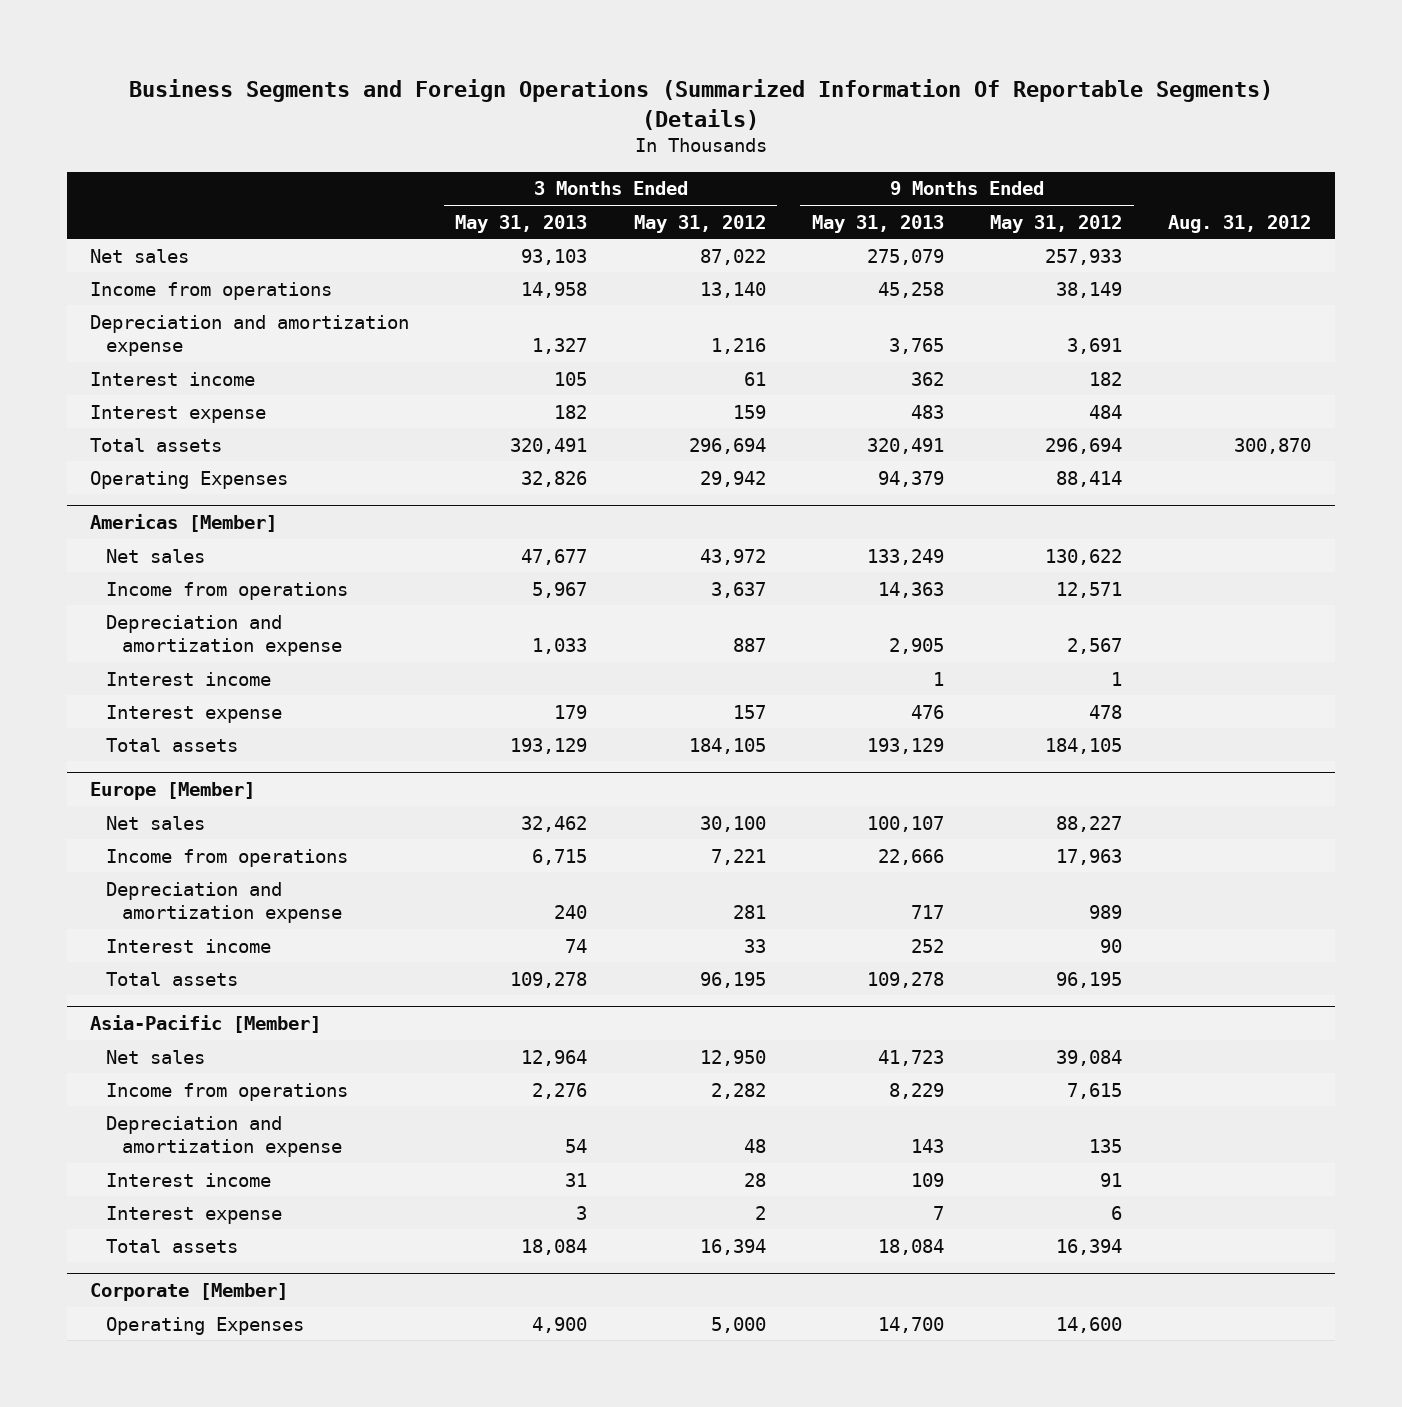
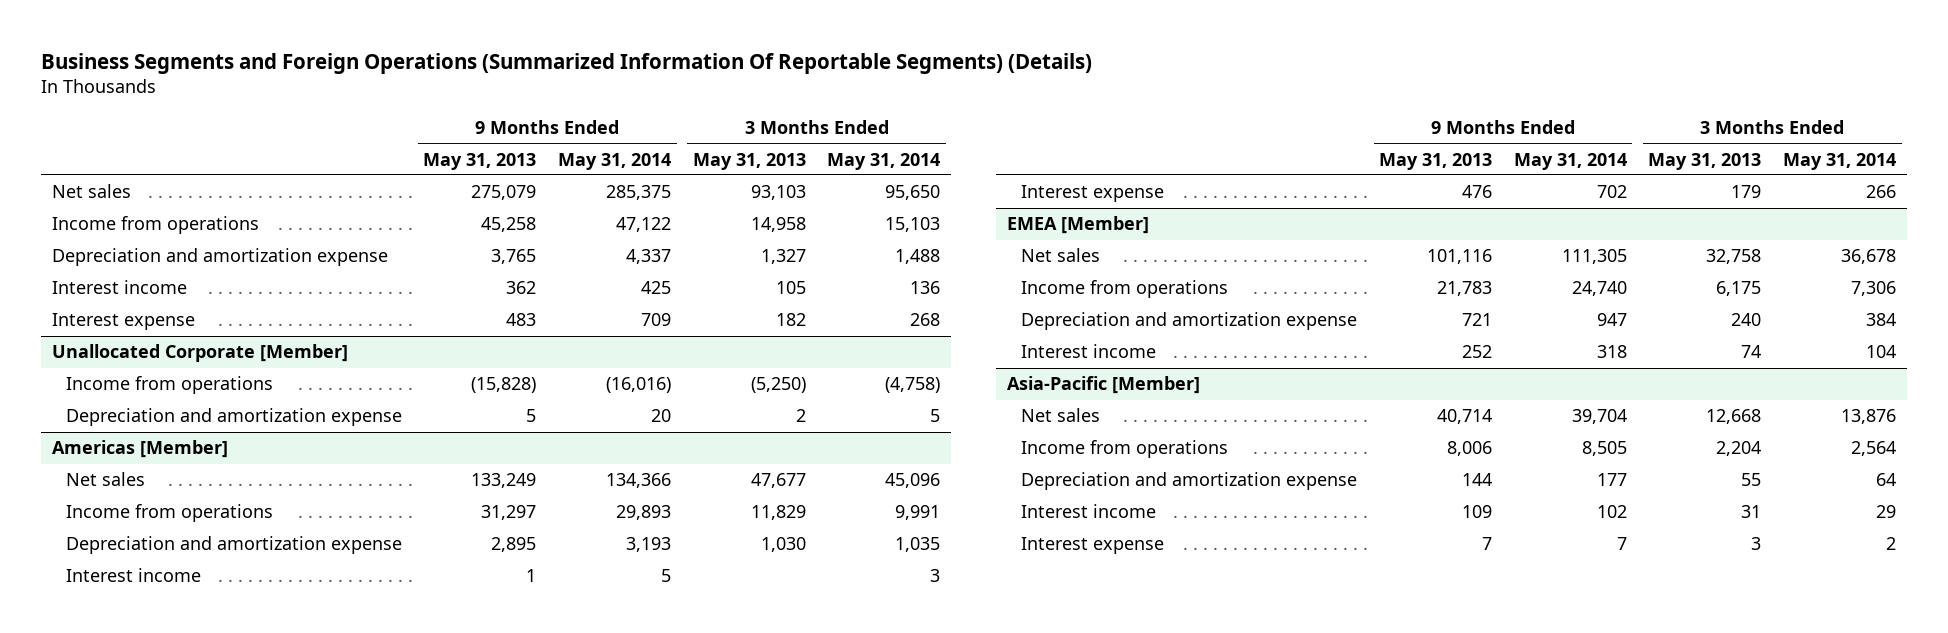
- | 3 Months Ended May 31, 2013 | 3 Months Ended May 31, 2012 | 9 Months Ended May 31, 2013 | 9 Months Ended May 31, 2012 | Aug. 31, 2012
+ | 9 Months Ended May 31, 2013 | 9 Months Ended May 31, 2014 | 3 Months Ended May 31, 2013 | 3 Months Ended May 31, 2014
- Total assets | 320,491 | 296,694 | 320,491 | 296,694 | 300,870
- Operating Expenses | 32,826 | 29,942 | 94,379 | 88,414 |
+ Unallocated Corporate [Member]
+ Income from operations | (15,828) | (16,016) | (5,250) | (4,758)
+ Depreciation and amortization expense | 5 | 20 | 2 | 5
@ Americas [Member]
- Income from operations | 5,967 | 3,637 | 14,363 | 12,571 |
- Depreciation and amortization expense | 1,033 | 887 | 2,905 | 2,567 |
+ Income from operations | 31,297 | 29,893 | 11,829 | 9,991
+ Depreciation and amortization expense | 2,895 | 3,193 | 1,030 | 1,035
- Total assets | 193,129 | 184,105 | 193,129 | 184,105 |
- Europe [Member]
- Net sales | 32,462 | 30,100 | 100,107 | 88,227 |
- Income from operations | 6,715 | 7,221 | 22,666 | 17,963 |
- Depreciation and amortization expense | 240 | 281 | 717 | 989 |
+ EMEA [Member]
+ Net sales | 101,116 | 111,305 | 32,758 | 36,678
+ Income from operations | 21,783 | 24,740 | 6,175 | 7,306
+ Depreciation and amortization expense | 721 | 947 | 240 | 384
- Total assets | 109,278 | 96,195 | 109,278 | 96,195 |
@ Asia-Pacific [Member]
- Net sales | 12,964 | 12,950 | 41,723 | 39,084 |
- Income from operations | 2,276 | 2,282 | 8,229 | 7,615 |
- Depreciation and amortization expense | 54 | 48 | 143 | 135 |
+ Net sales | 40,714 | 39,704 | 12,668 | 13,876
+ Income from operations | 8,006 | 8,505 | 2,204 | 2,564
+ Depreciation and amortization expense | 144 | 177 | 55 | 64
- Total assets | 18,084 | 16,394 | 18,084 | 16,394 |
- Corporate [Member]
- Operating Expenses | 4,900 | 5,000 | 14,700 | 14,600 |

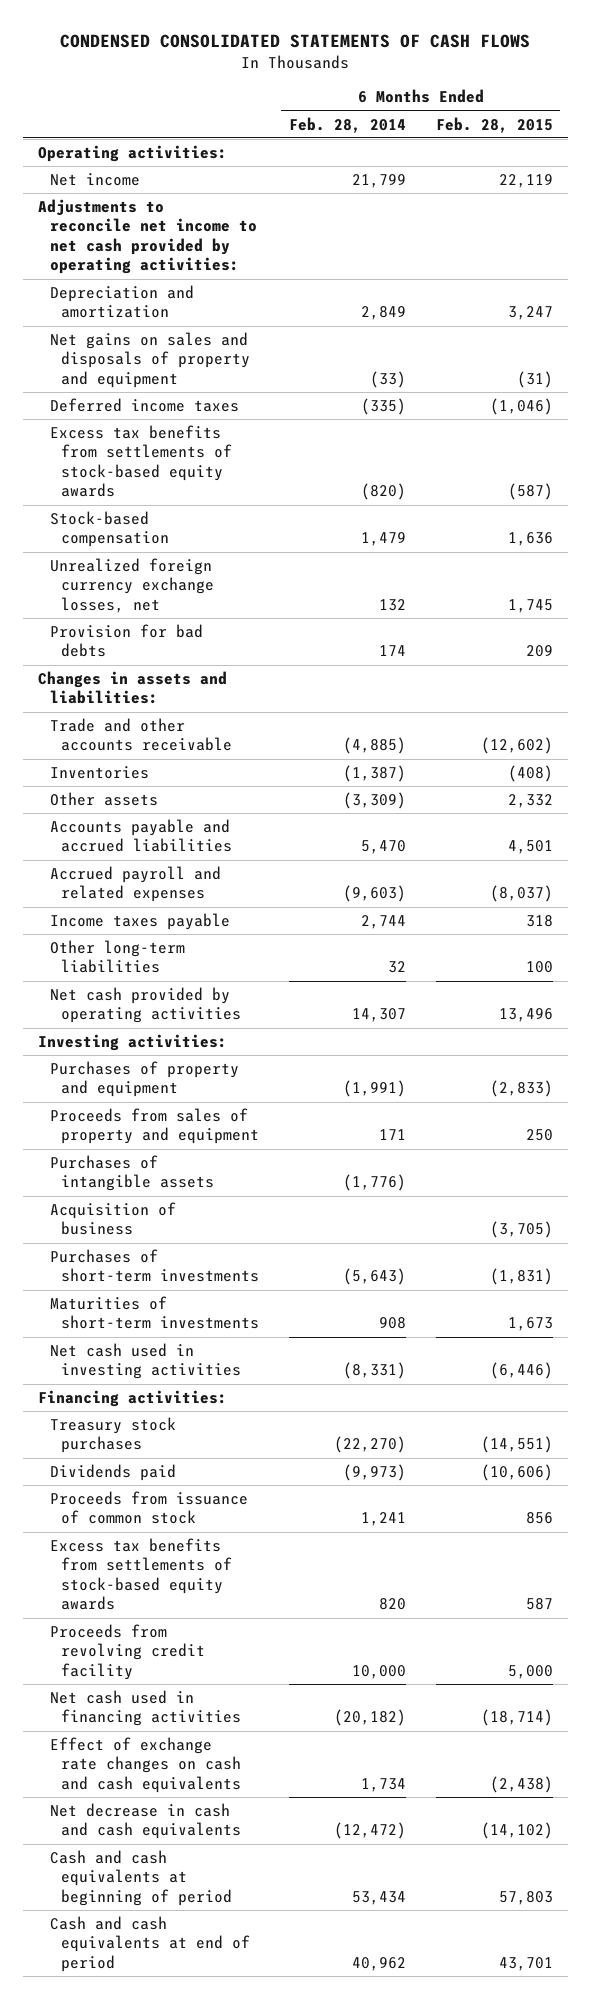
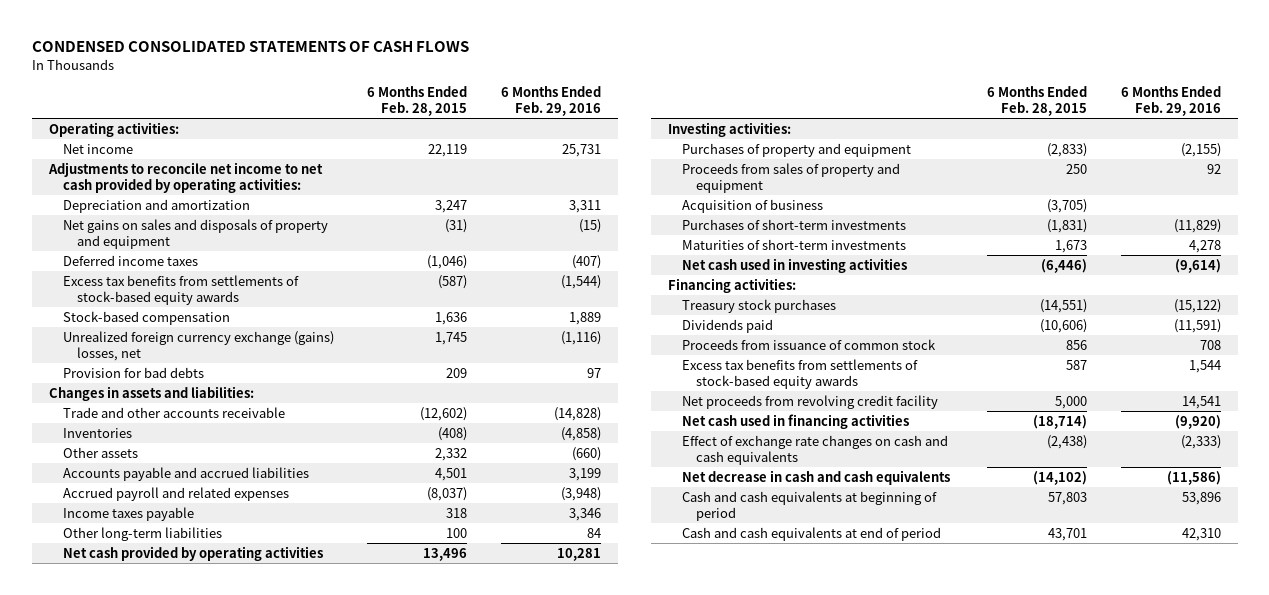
- | 6 Months Ended Feb. 28, 2014 | 6 Months Ended Feb. 28, 2015
+ | 6 Months Ended Feb. 28, 2015 | 6 Months Ended Feb. 29, 2016
- Unrealized foreign currency exchange losses, net | 132 | 1,745
+ Unrealized foreign currency exchange (gains) losses, net | 1,745 | (1,116)
- Purchases of intangible assets | (1,776) |
- Proceeds from revolving credit facility | 10,000 | 5,000
+ Net proceeds from revolving credit facility | 5,000 | 14,541

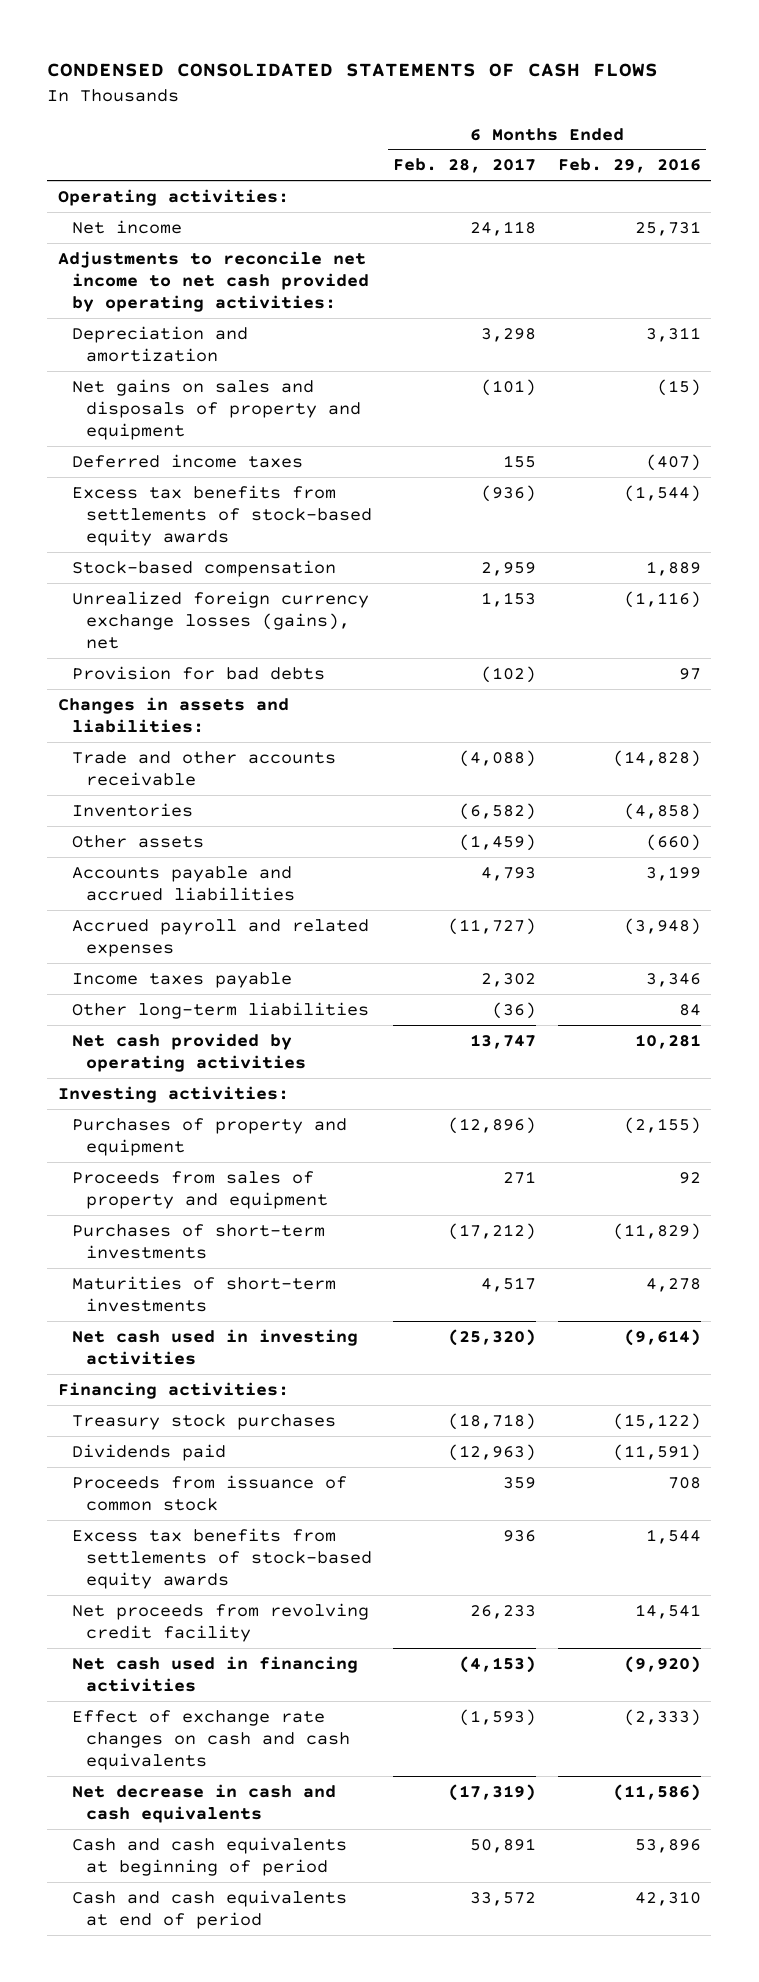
- | 6 Months Ended Feb. 28, 2015 | 6 Months Ended Feb. 29, 2016
+ | 6 Months Ended Feb. 28, 2017 | 6 Months Ended Feb. 29, 2016
- Unrealized foreign currency exchange (gains) losses, net | 1,745 | (1,116)
+ Unrealized foreign currency exchange losses (gains), net | 1,153 | (1,116)
- Acquisition of business | (3,705) |

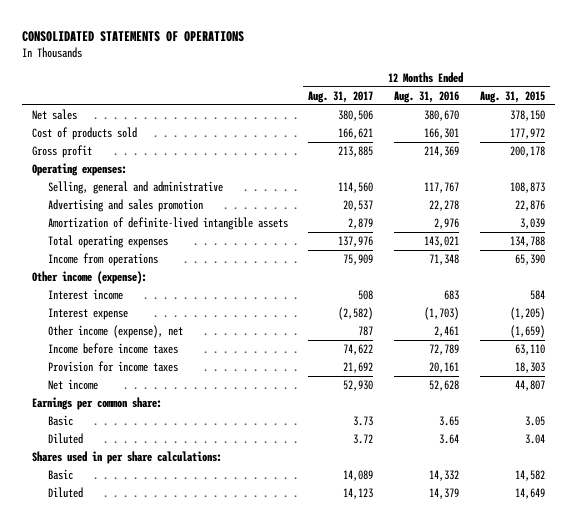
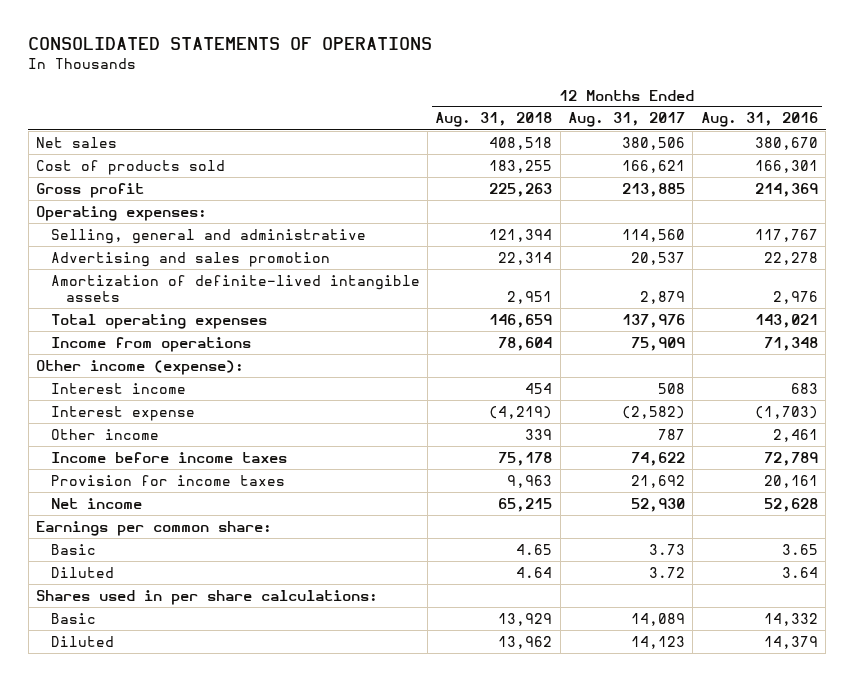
- | 12 Months Ended Aug. 31, 2017 | 12 Months Ended Aug. 31, 2016 | 12 Months Ended Aug. 31, 2015
+ | 12 Months Ended Aug. 31, 2018 | 12 Months Ended Aug. 31, 2017 | 12 Months Ended Aug. 31, 2016
- Other income (expense), net | 787 | 2,461 | (1,659)
+ Other income | 339 | 787 | 2,461

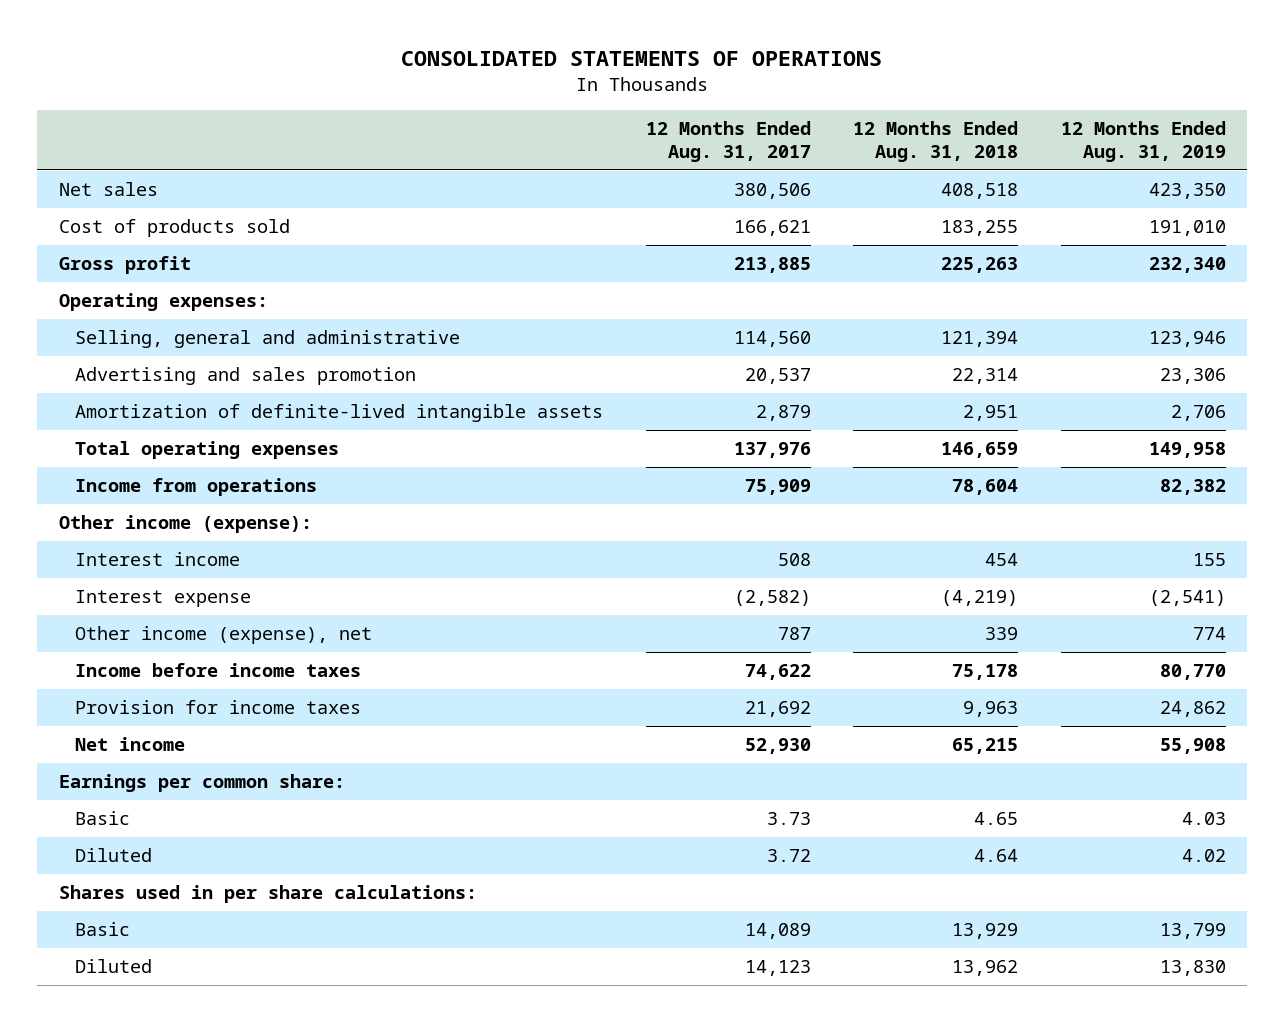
- | 12 Months Ended Aug. 31, 2018 | 12 Months Ended Aug. 31, 2017 | 12 Months Ended Aug. 31, 2016
+ | 12 Months Ended Aug. 31, 2017 | 12 Months Ended Aug. 31, 2018 | 12 Months Ended Aug. 31, 2019
- Other income | 339 | 787 | 2,461
+ Other income (expense), net | 787 | 339 | 774

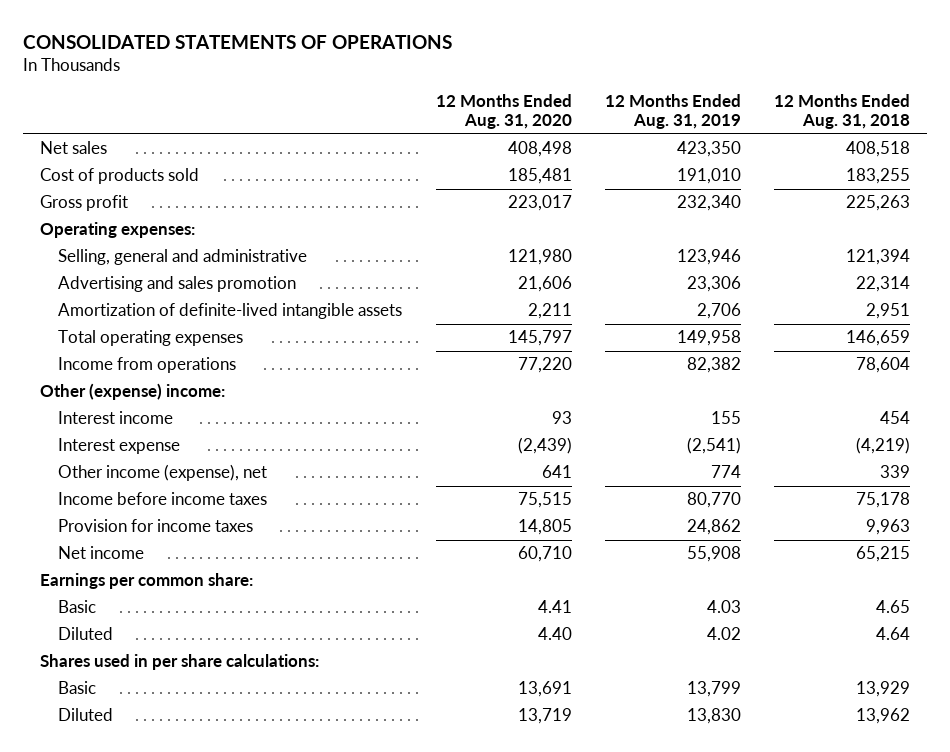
- | 12 Months Ended Aug. 31, 2017 | 12 Months Ended Aug. 31, 2018 | 12 Months Ended Aug. 31, 2019
+ | 12 Months Ended Aug. 31, 2020 | 12 Months Ended Aug. 31, 2019 | 12 Months Ended Aug. 31, 2018
- Other income (expense):
+ Other (expense) income:

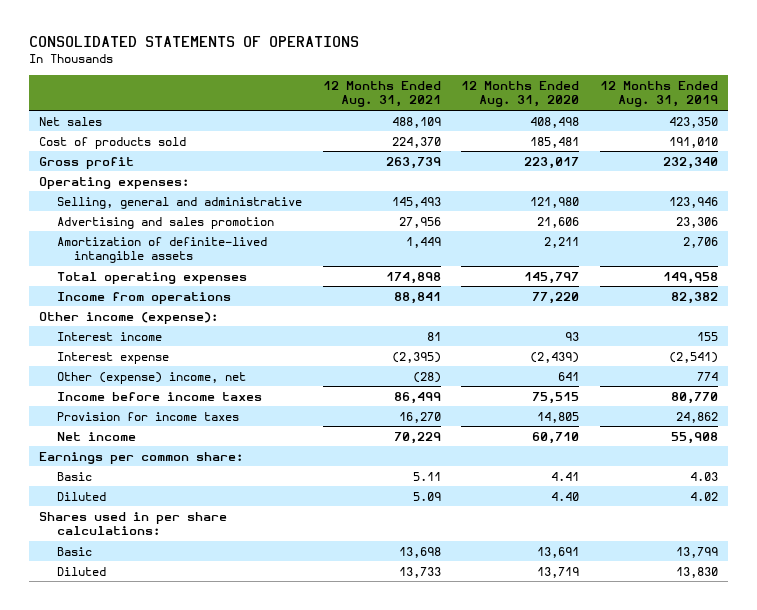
- | 12 Months Ended Aug. 31, 2020 | 12 Months Ended Aug. 31, 2019 | 12 Months Ended Aug. 31, 2018
+ | 12 Months Ended Aug. 31, 2021 | 12 Months Ended Aug. 31, 2020 | 12 Months Ended Aug. 31, 2019
- Other (expense) income:
+ Other income (expense):
- Other income (expense), net | 641 | 774 | 339
+ Other (expense) income, net | (28) | 641 | 774

